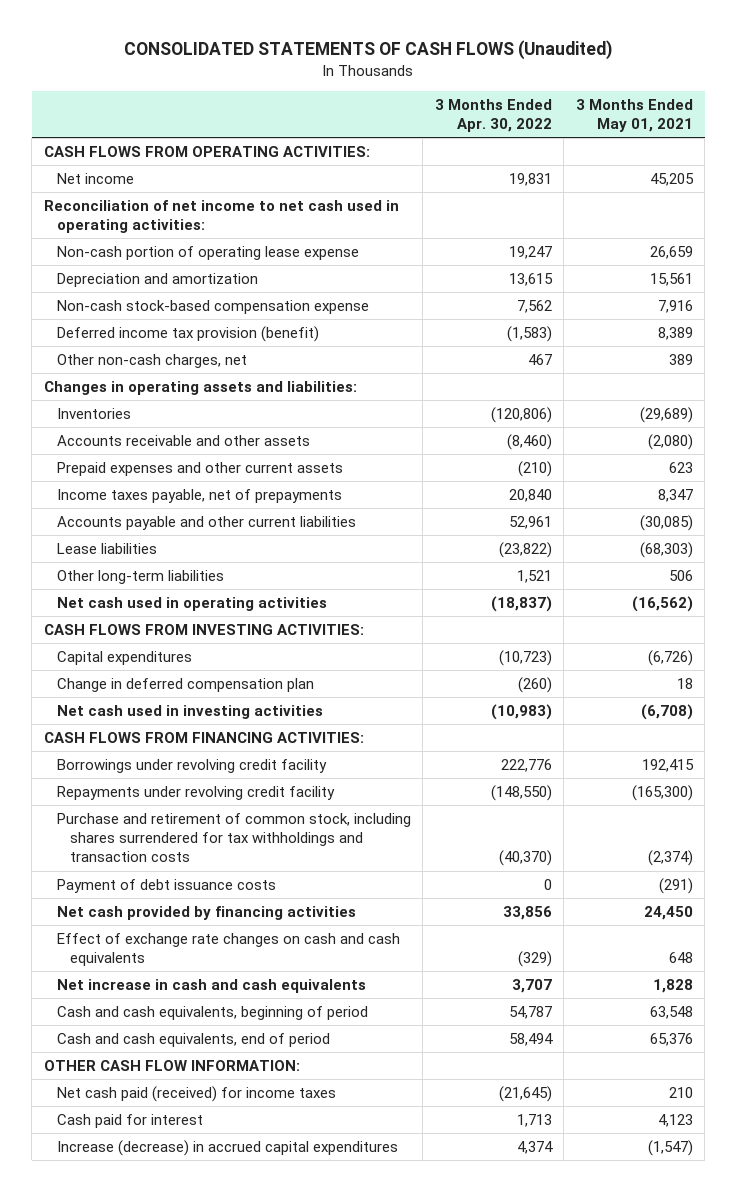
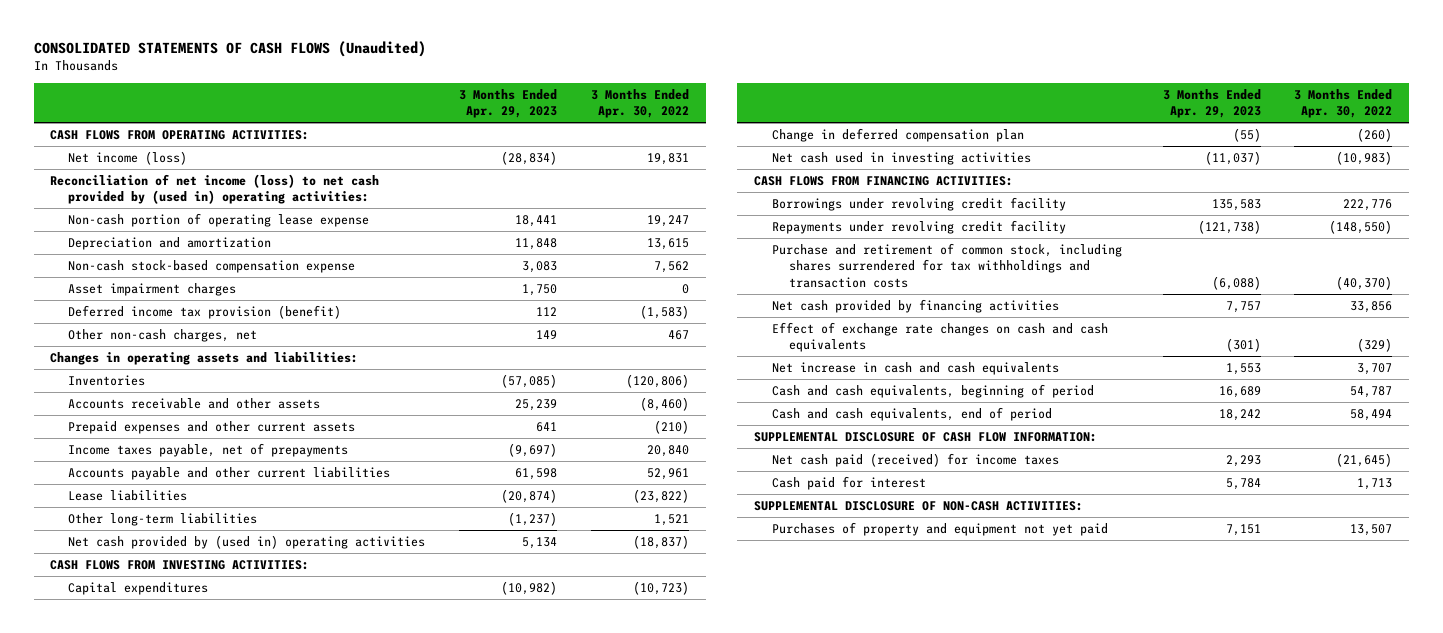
- | 3 Months Ended Apr. 30, 2022 | 3 Months Ended May 01, 2021
+ | 3 Months Ended Apr. 29, 2023 | 3 Months Ended Apr. 30, 2022
- Net income | 19,831 | 45,205
- Reconciliation of net income to net cash used in operating activities:
+ Net income (loss) | (28,834) | 19,831
+ Reconciliation of net income (loss) to net cash provided by (used in) operating activities:
+ Asset impairment charges | 1,750 | 0
- Net cash used in operating activities | (18,837) | (16,562)
+ Net cash provided by (used in) operating activities | 5,134 | (18,837)
- Payment of debt issuance costs | 0 | (291)
- OTHER CASH FLOW INFORMATION:
+ SUPPLEMENTAL DISCLOSURE OF CASH FLOW INFORMATION:
- Increase (decrease) in accrued capital expenditures | 4,374 | (1,547)
+ SUPPLEMENTAL DISCLOSURE OF NON-CASH ACTIVITIES:
+ Purchases of property and equipment not yet paid | 7,151 | 13,507

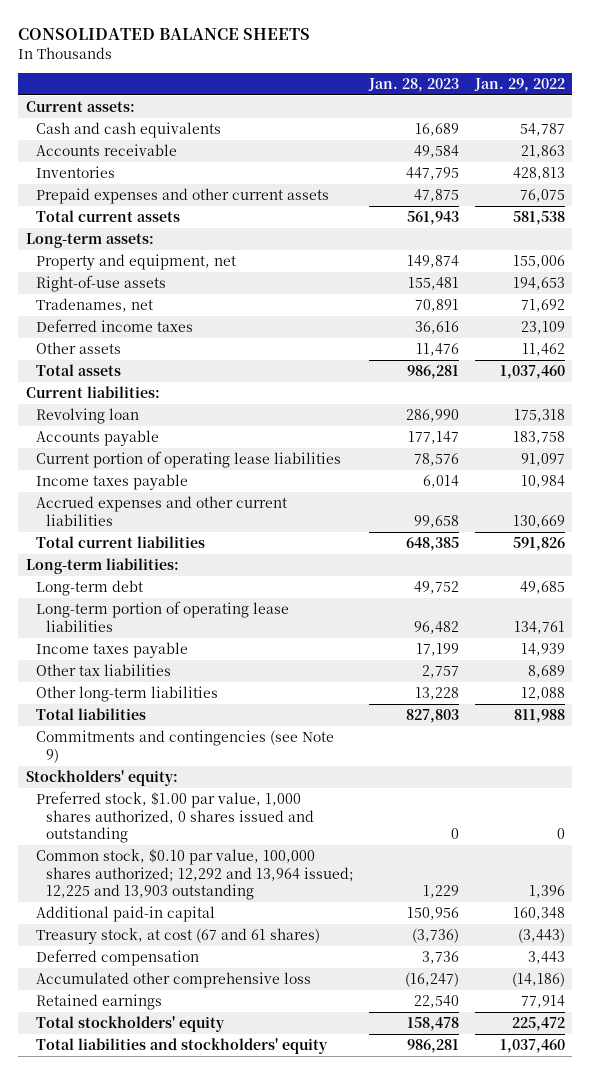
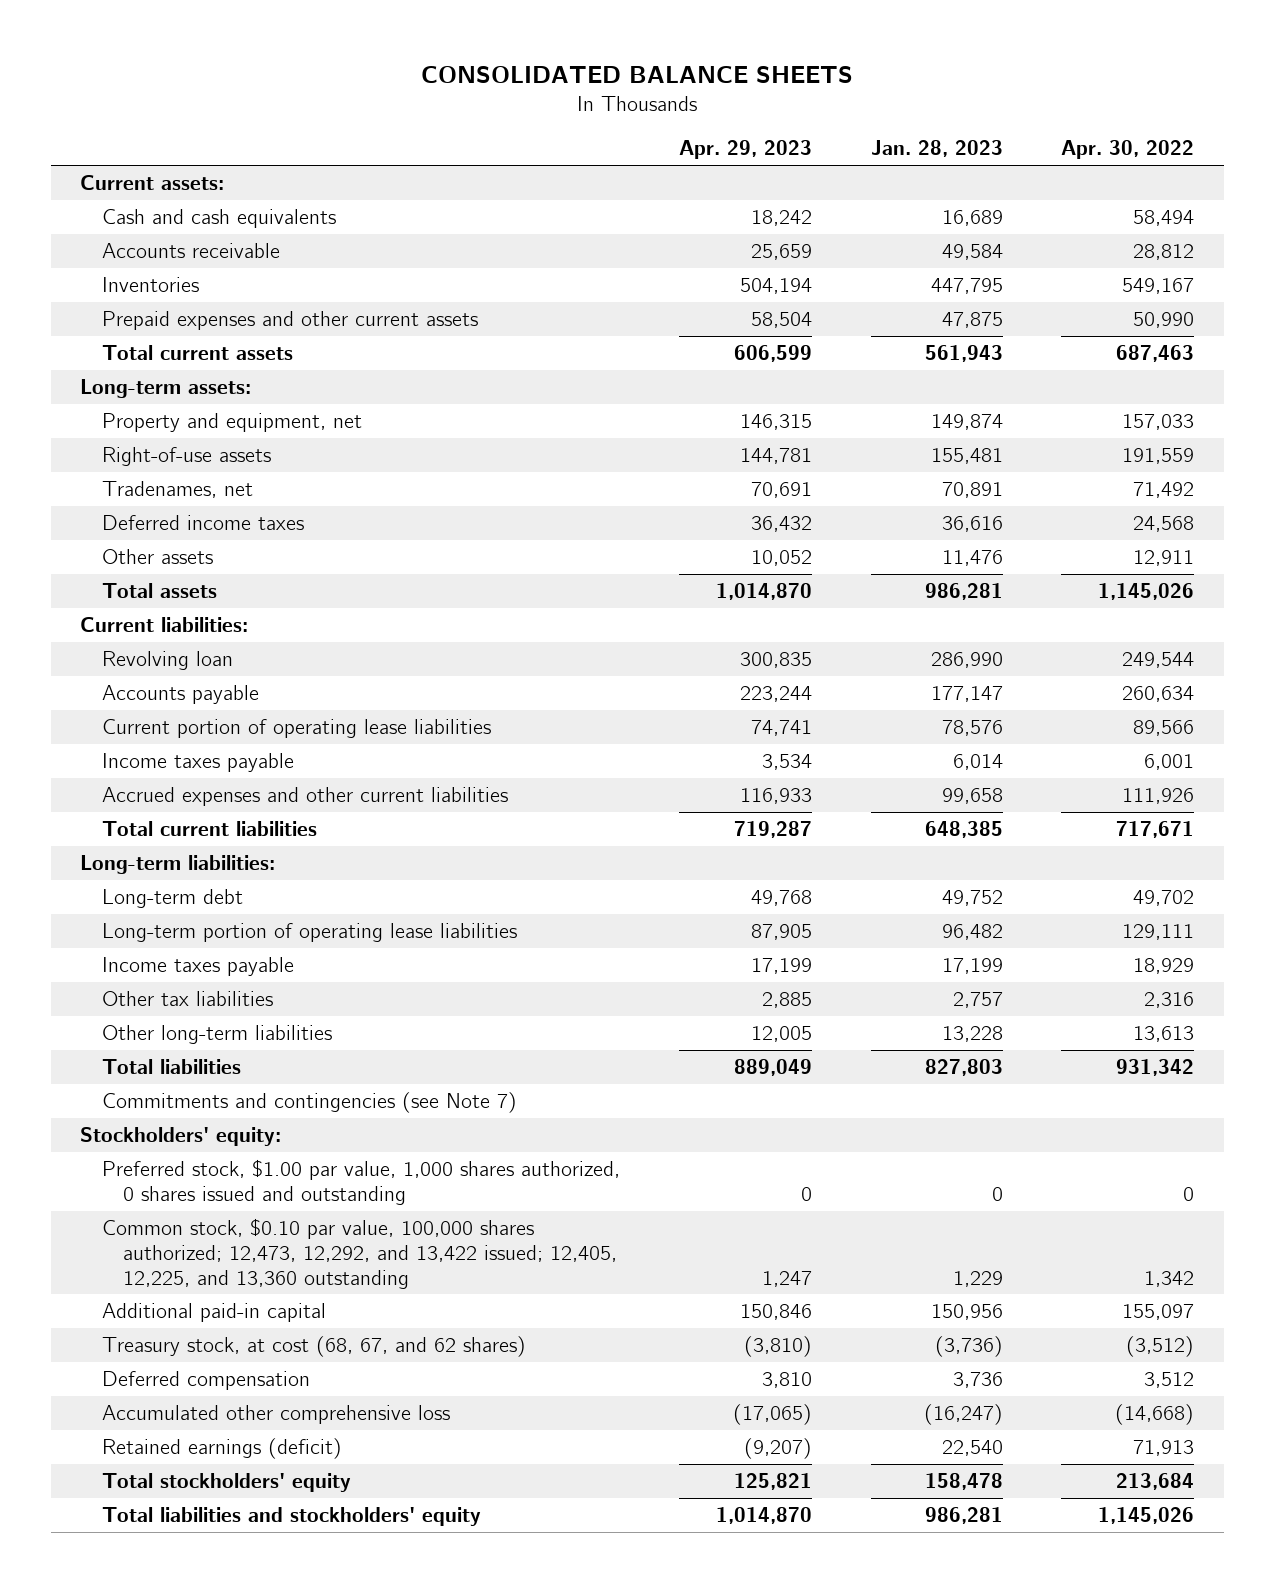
- | Jan. 28, 2023 | Jan. 29, 2022
+ | Apr. 29, 2023 | Jan. 28, 2023 | Apr. 30, 2022
- Commitments and contingencies (see Note 9)
+ Commitments and contingencies (see Note 7)
- Common stock, $0.10 par value, 100,000 shares authorized; 12,292 and 13,964 issued; 12,225 and 13,903 outstanding | 1,229 | 1,396
+ Common stock, $0.10 par value, 100,000 shares authorized; 12,473, 12,292, and 13,422 issued; 12,405, 12,225, and 13,360 outstanding | 1,247 | 1,229 | 1,342
- Treasury stock, at cost (67 and 61 shares) | (3,736) | (3,443)
+ Treasury stock, at cost (68, 67, and 62 shares) | (3,810) | (3,736) | (3,512)
- Retained earnings | 22,540 | 77,914
+ Retained earnings (deficit) | (9,207) | 22,540 | 71,913

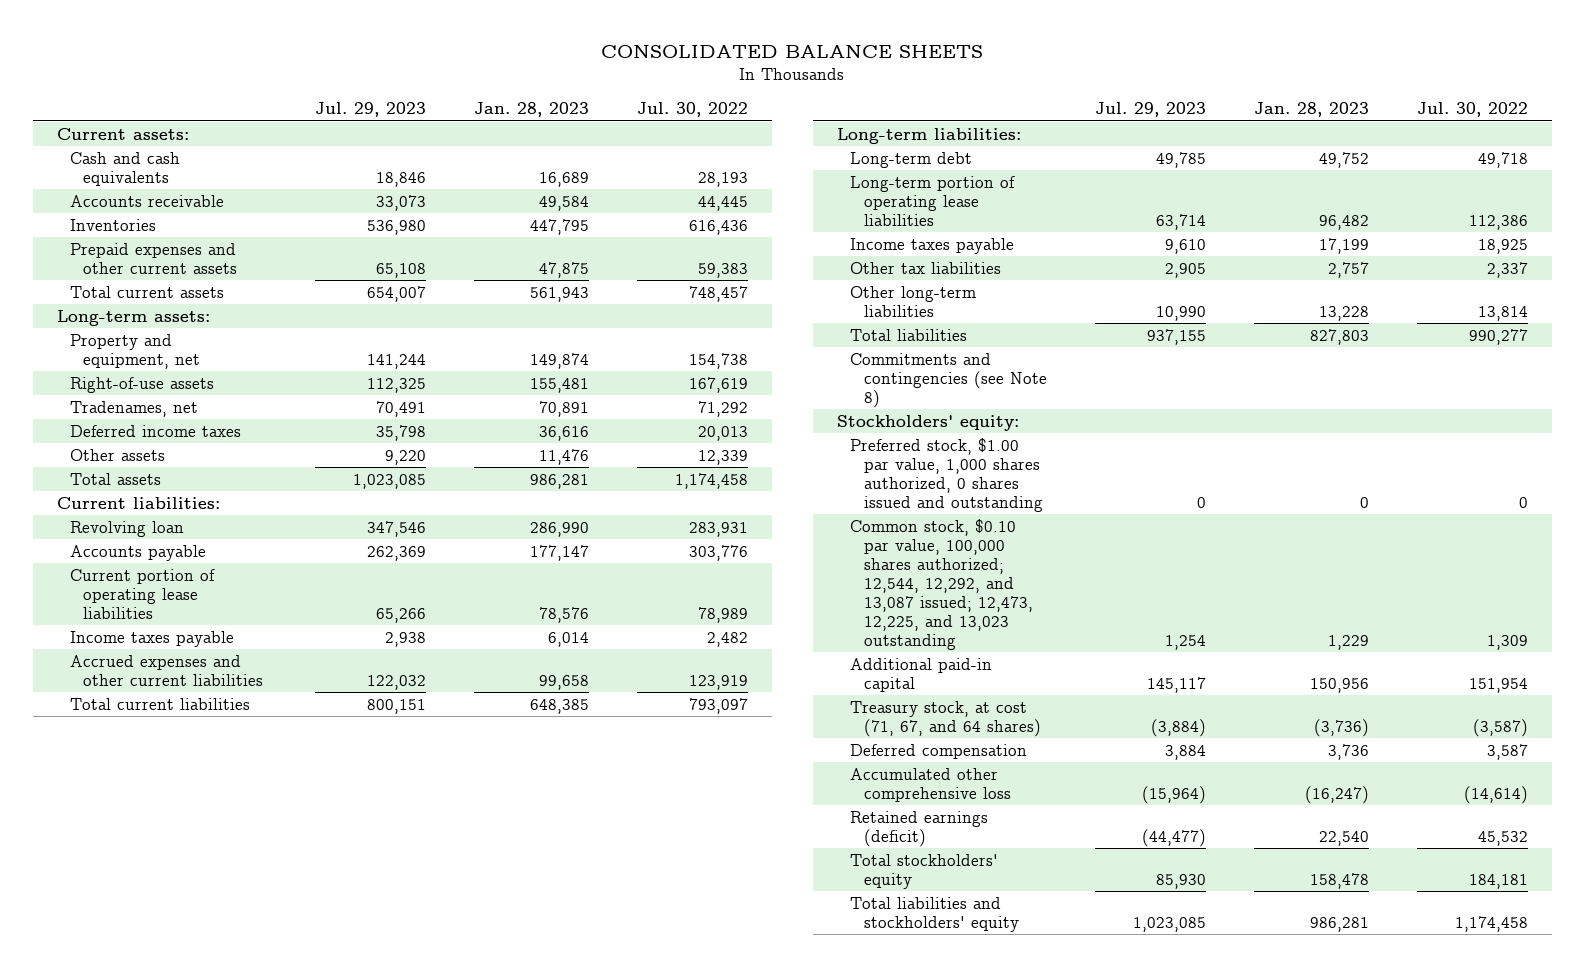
- | Apr. 29, 2023 | Jan. 28, 2023 | Apr. 30, 2022
+ | Jul. 29, 2023 | Jan. 28, 2023 | Jul. 30, 2022
- Commitments and contingencies (see Note 7)
+ Commitments and contingencies (see Note 8)
- Common stock, $0.10 par value, 100,000 shares authorized; 12,473, 12,292, and 13,422 issued; 12,405, 12,225, and 13,360 outstanding | 1,247 | 1,229 | 1,342
+ Common stock, $0.10 par value, 100,000 shares authorized; 12,544, 12,292, and 13,087 issued; 12,473, 12,225, and 13,023 outstanding | 1,254 | 1,229 | 1,309
- Treasury stock, at cost (68, 67, and 62 shares) | (3,810) | (3,736) | (3,512)
+ Treasury stock, at cost (71, 67, and 64 shares) | (3,884) | (3,736) | (3,587)

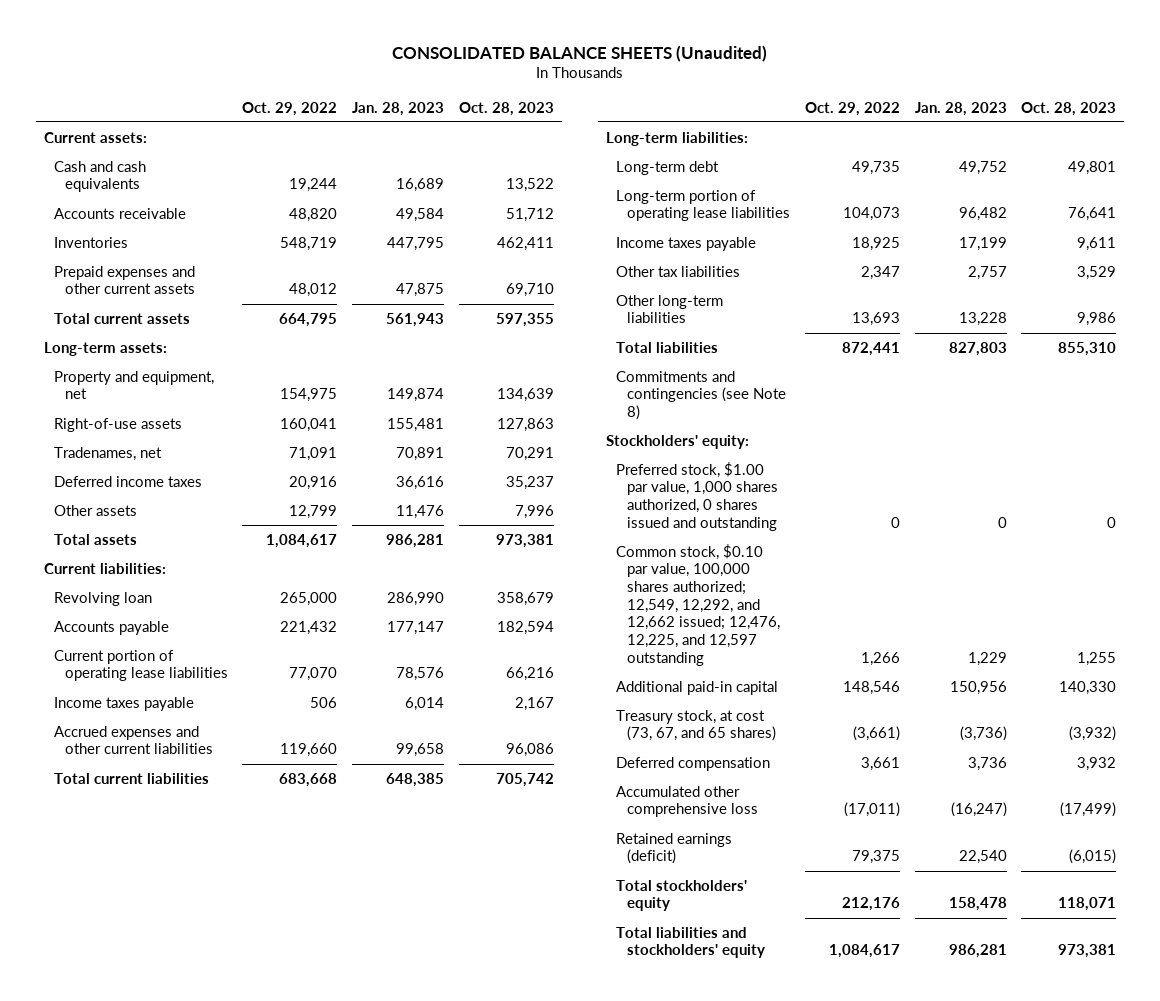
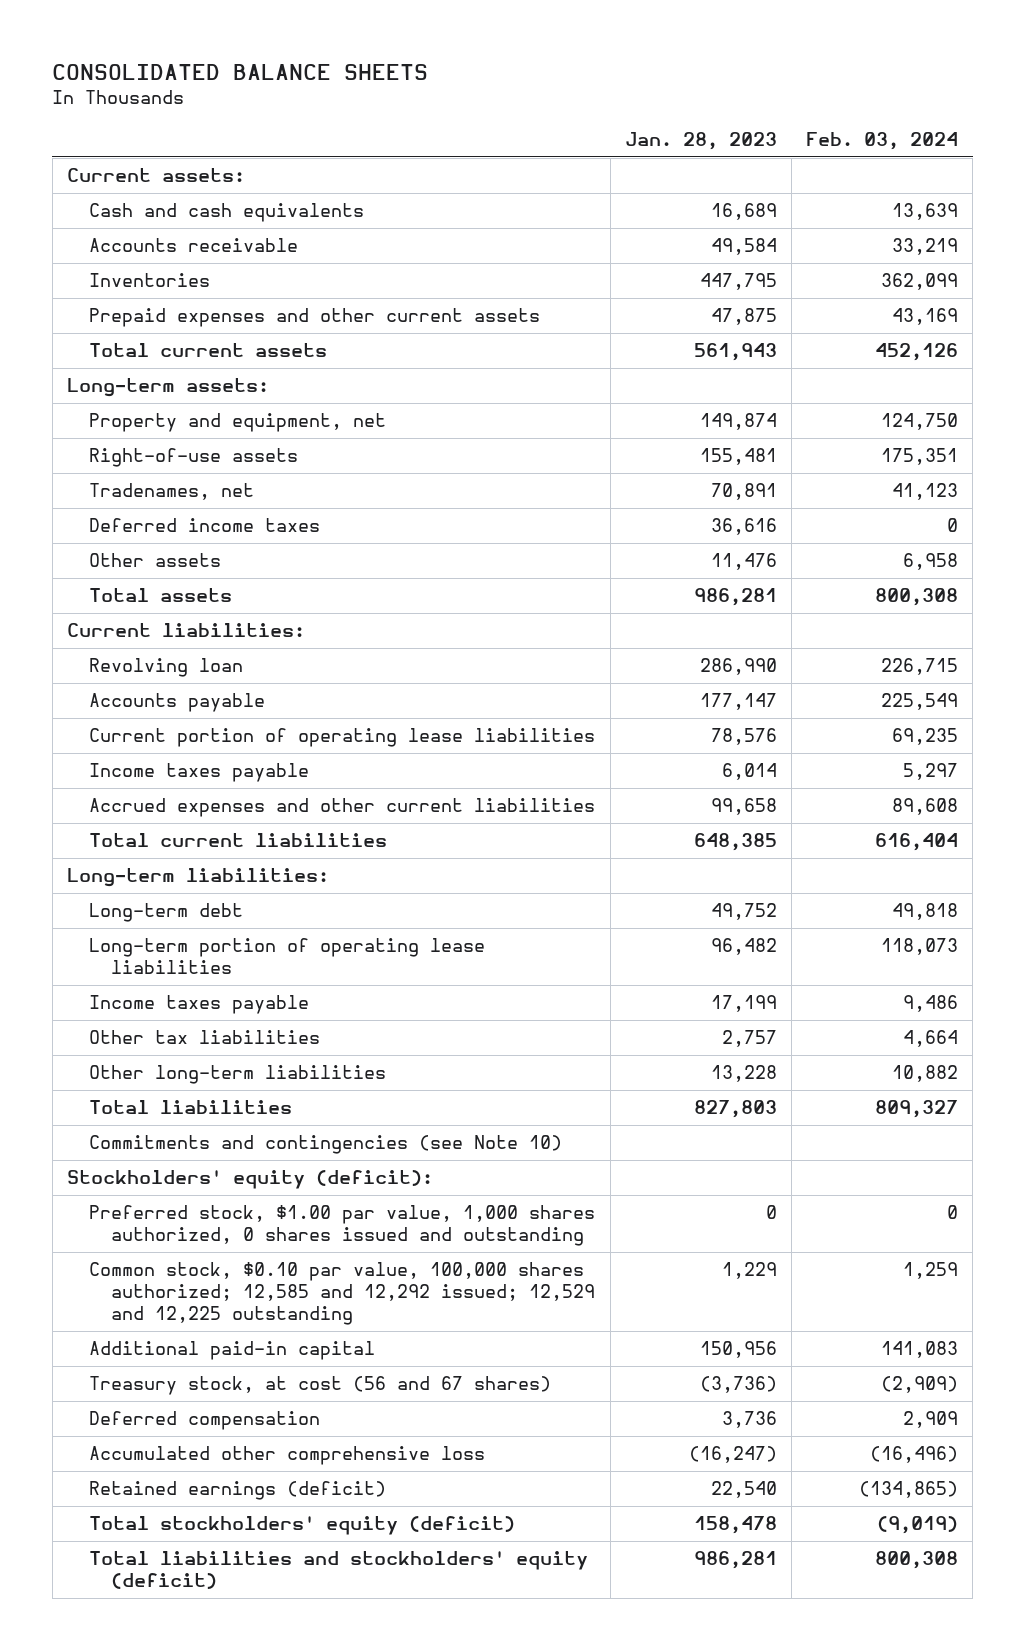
- CONSOLIDATED BALANCE SHEETS (Unaudited)
+ CONSOLIDATED BALANCE SHEETS
- | Oct. 29, 2022 | Jan. 28, 2023 | Oct. 28, 2023
+ | Jan. 28, 2023 | Feb. 03, 2024
- Commitments and contingencies (see Note 8)
- Stockholders' equity:
+ Commitments and contingencies (see Note 10)
+ Stockholders' equity (deficit):
- Common stock, $0.10 par value, 100,000 shares authorized; 12,549, 12,292, and 12,662 issued; 12,476, 12,225, and 12,597 outstanding | 1,266 | 1,229 | 1,255
+ Common stock, $0.10 par value, 100,000 shares authorized; 12,585 and 12,292 issued; 12,529 and 12,225 outstanding | 1,229 | 1,259
- Treasury stock, at cost (73, 67, and 65 shares) | (3,661) | (3,736) | (3,932)
+ Treasury stock, at cost (56 and 67 shares) | (3,736) | (2,909)
- Total stockholders' equity | 212,176 | 158,478 | 118,071
- Total liabilities and stockholders' equity | 1,084,617 | 986,281 | 973,381
+ Total stockholders' equity (deficit) | 158,478 | (9,019)
+ Total liabilities and stockholders' equity (deficit) | 986,281 | 800,308

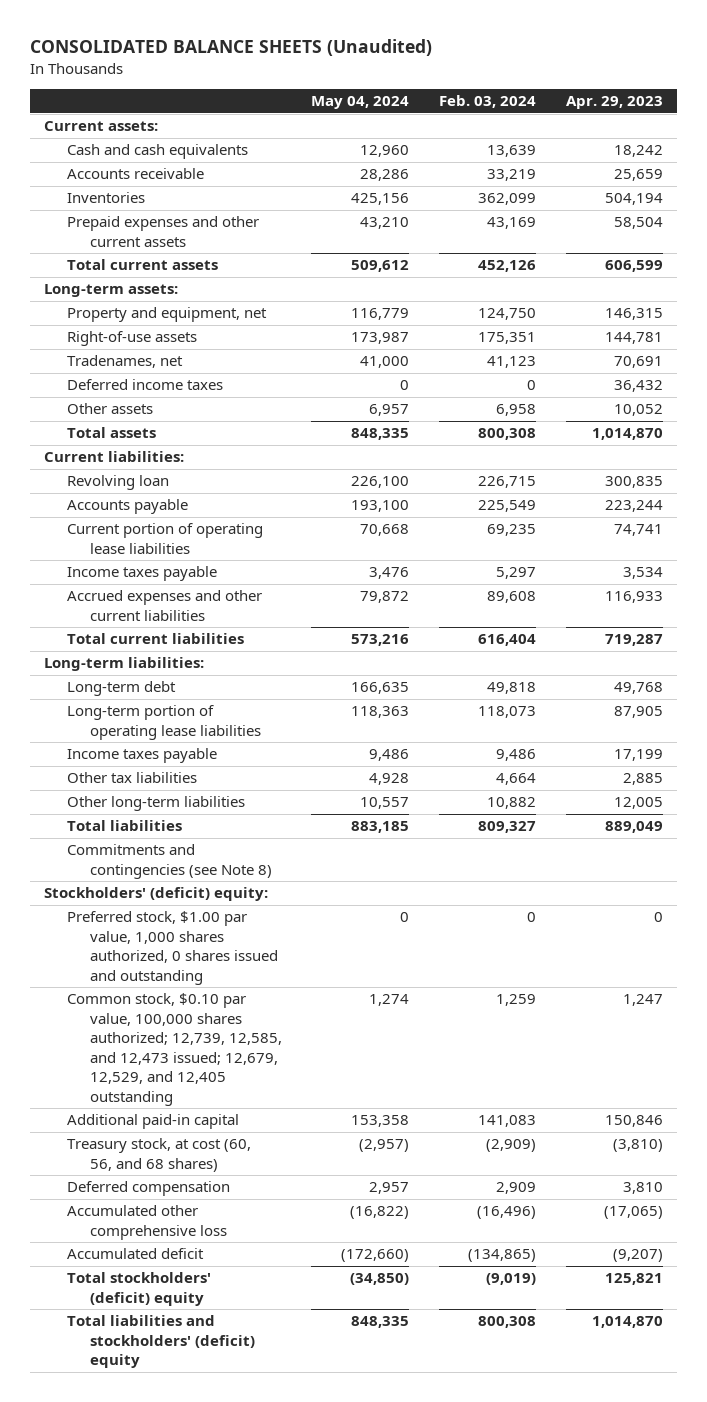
- CONSOLIDATED BALANCE SHEETS
+ CONSOLIDATED BALANCE SHEETS (Unaudited)
- | Jan. 28, 2023 | Feb. 03, 2024
+ | May 04, 2024 | Feb. 03, 2024 | Apr. 29, 2023
- Commitments and contingencies (see Note 10)
- Stockholders' equity (deficit):
+ Commitments and contingencies (see Note 8)
+ Stockholders' (deficit) equity:
- Common stock, $0.10 par value, 100,000 shares authorized; 12,585 and 12,292 issued; 12,529 and 12,225 outstanding | 1,229 | 1,259
+ Common stock, $0.10 par value, 100,000 shares authorized; 12,739, 12,585, and 12,473 issued; 12,679, 12,529, and 12,405 outstanding | 1,274 | 1,259 | 1,247
- Treasury stock, at cost (56 and 67 shares) | (3,736) | (2,909)
+ Treasury stock, at cost (60, 56, and 68 shares) | (2,957) | (2,909) | (3,810)
- Retained earnings (deficit) | 22,540 | (134,865)
- Total stockholders' equity (deficit) | 158,478 | (9,019)
- Total liabilities and stockholders' equity (deficit) | 986,281 | 800,308
+ Accumulated deficit | (172,660) | (134,865) | (9,207)
+ Total stockholders' (deficit) equity | (34,850) | (9,019) | 125,821
+ Total liabilities and stockholders' (deficit) equity | 848,335 | 800,308 | 1,014,870

